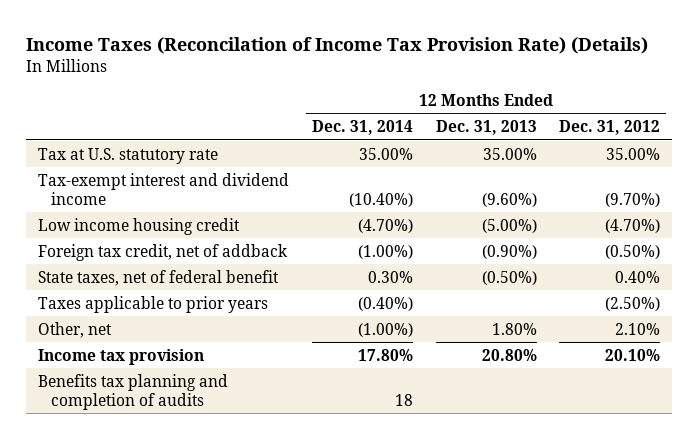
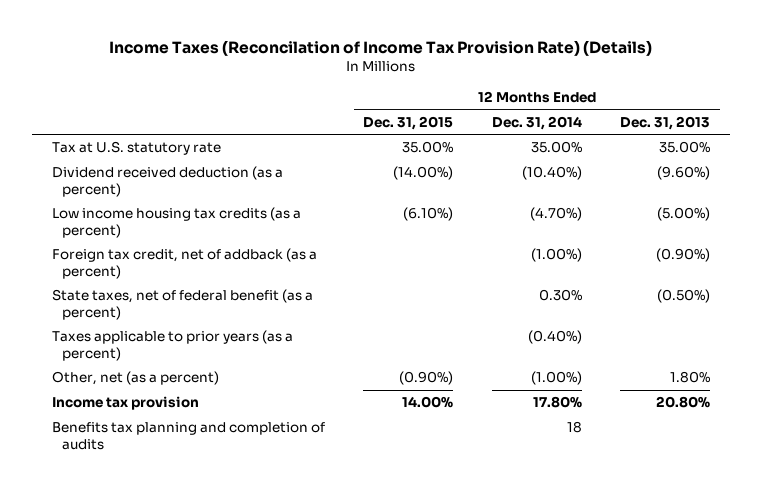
- | 12 Months Ended Dec. 31, 2014 | 12 Months Ended Dec. 31, 2013 | 12 Months Ended Dec. 31, 2012
+ | 12 Months Ended Dec. 31, 2015 | 12 Months Ended Dec. 31, 2014 | 12 Months Ended Dec. 31, 2013
- Tax-exempt interest and dividend income | (10.40%) | (9.60%) | (9.70%)
- Low income housing credit | (4.70%) | (5.00%) | (4.70%)
- Foreign tax credit, net of addback | (1.00%) | (0.90%) | (0.50%)
- State taxes, net of federal benefit | 0.30% | (0.50%) | 0.40%
- Taxes applicable to prior years | (0.40%) | | (2.50%)
- Other, net | (1.00%) | 1.80% | 2.10%
+ Dividend received deduction (as a percent) | (14.00%) | (10.40%) | (9.60%)
+ Low income housing tax credits (as a percent) | (6.10%) | (4.70%) | (5.00%)
+ Foreign tax credit, net of addback (as a percent) | | (1.00%) | (0.90%)
+ State taxes, net of federal benefit (as a percent) | | 0.30% | (0.50%)
+ Taxes applicable to prior years (as a percent) | | (0.40%) |
+ Other, net (as a percent) | (0.90%) | (1.00%) | 1.80%

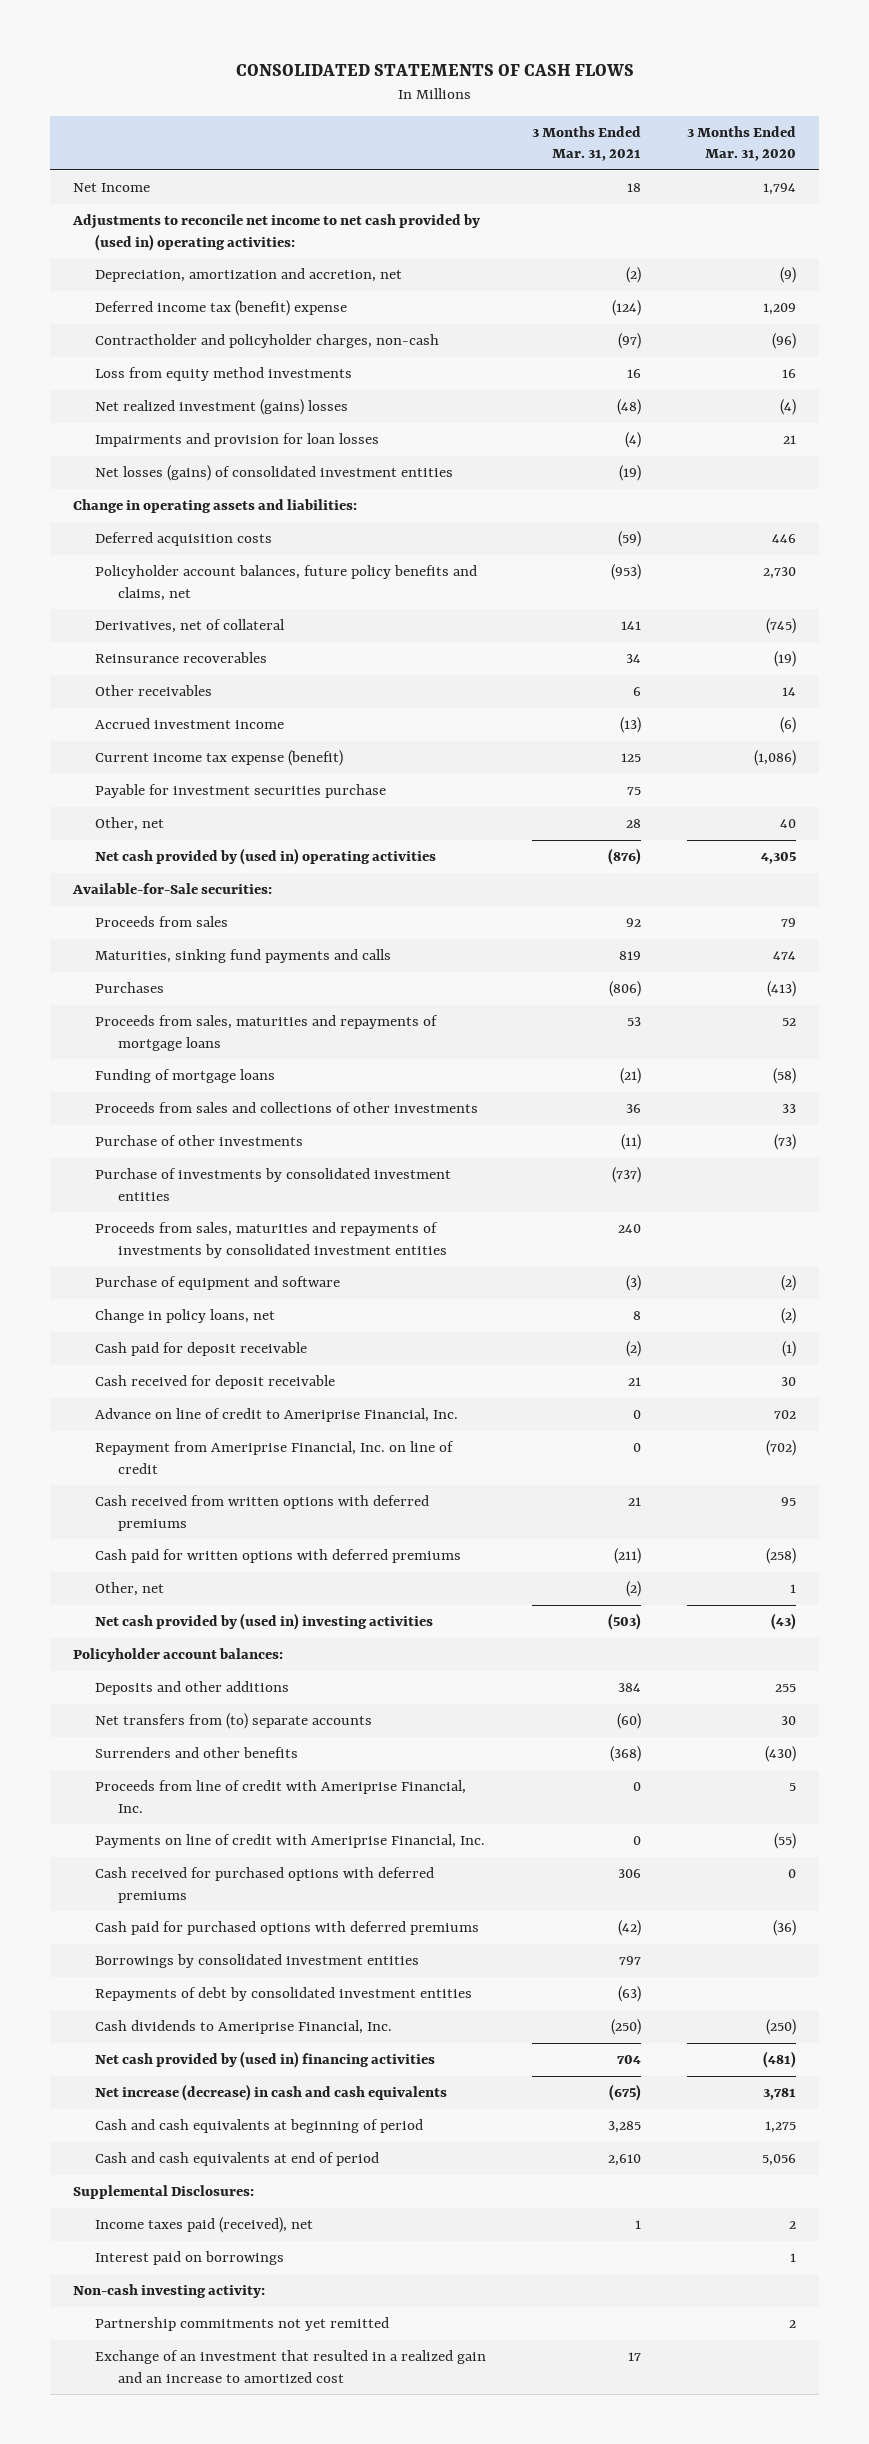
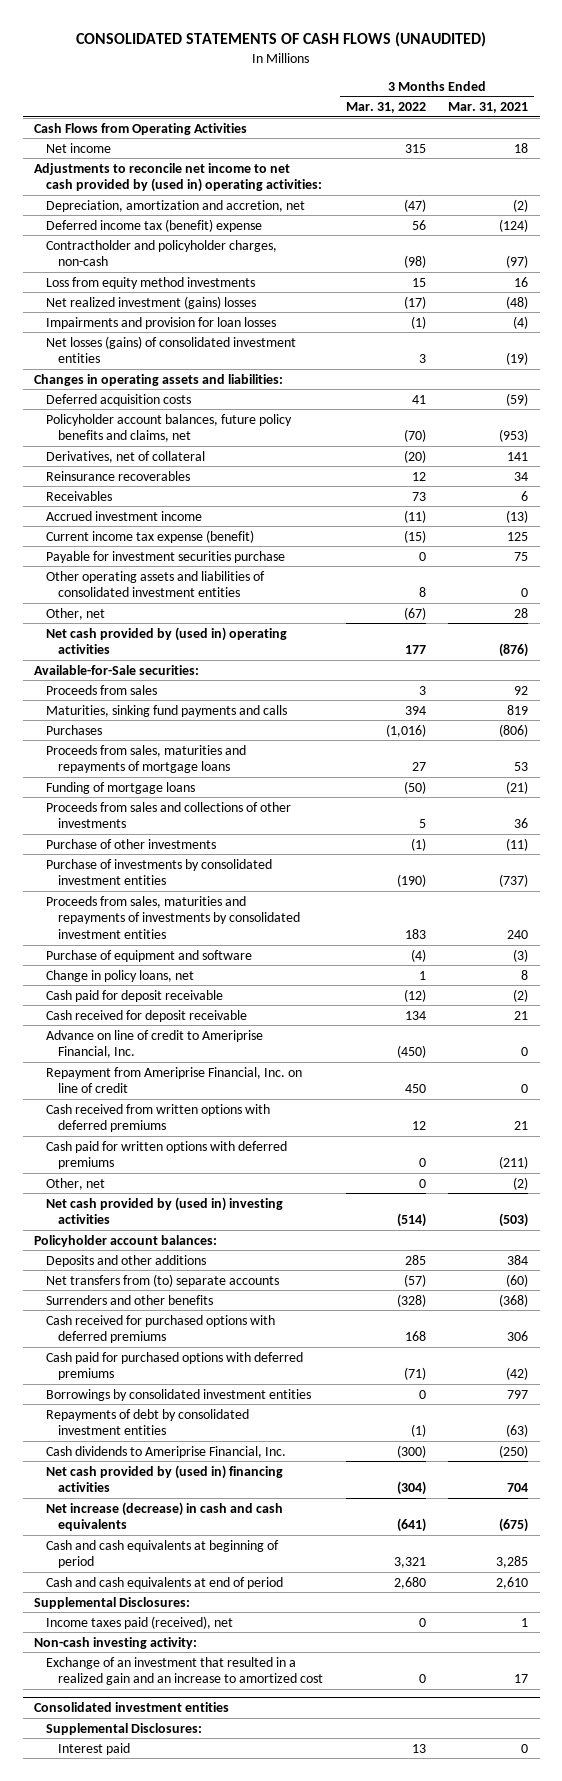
- CONSOLIDATED STATEMENTS OF CASH FLOWS
+ CONSOLIDATED STATEMENTS OF CASH FLOWS (UNAUDITED)
- | 3 Months Ended Mar. 31, 2021 | 3 Months Ended Mar. 31, 2020
+ | 3 Months Ended Mar. 31, 2022 | 3 Months Ended Mar. 31, 2021
- Net Income | 18 | 1,794
+ Cash Flows from Operating Activities
+ Net income | 315 | 18
- Change in operating assets and liabilities:
+ Changes in operating assets and liabilities:
- Other receivables | 6 | 14
+ Receivables | 73 | 6
+ Other operating assets and liabilities of consolidated investment entities | 8 | 0
- Proceeds from line of credit with Ameriprise Financial, Inc. | 0 | 5
- Payments on line of credit with Ameriprise Financial, Inc. | 0 | (55)
- Interest paid on borrowings | | 1
- Partnership commitments not yet remitted | | 2
+ Consolidated investment entities
+ Supplemental Disclosures:
+ Interest paid | 13 | 0

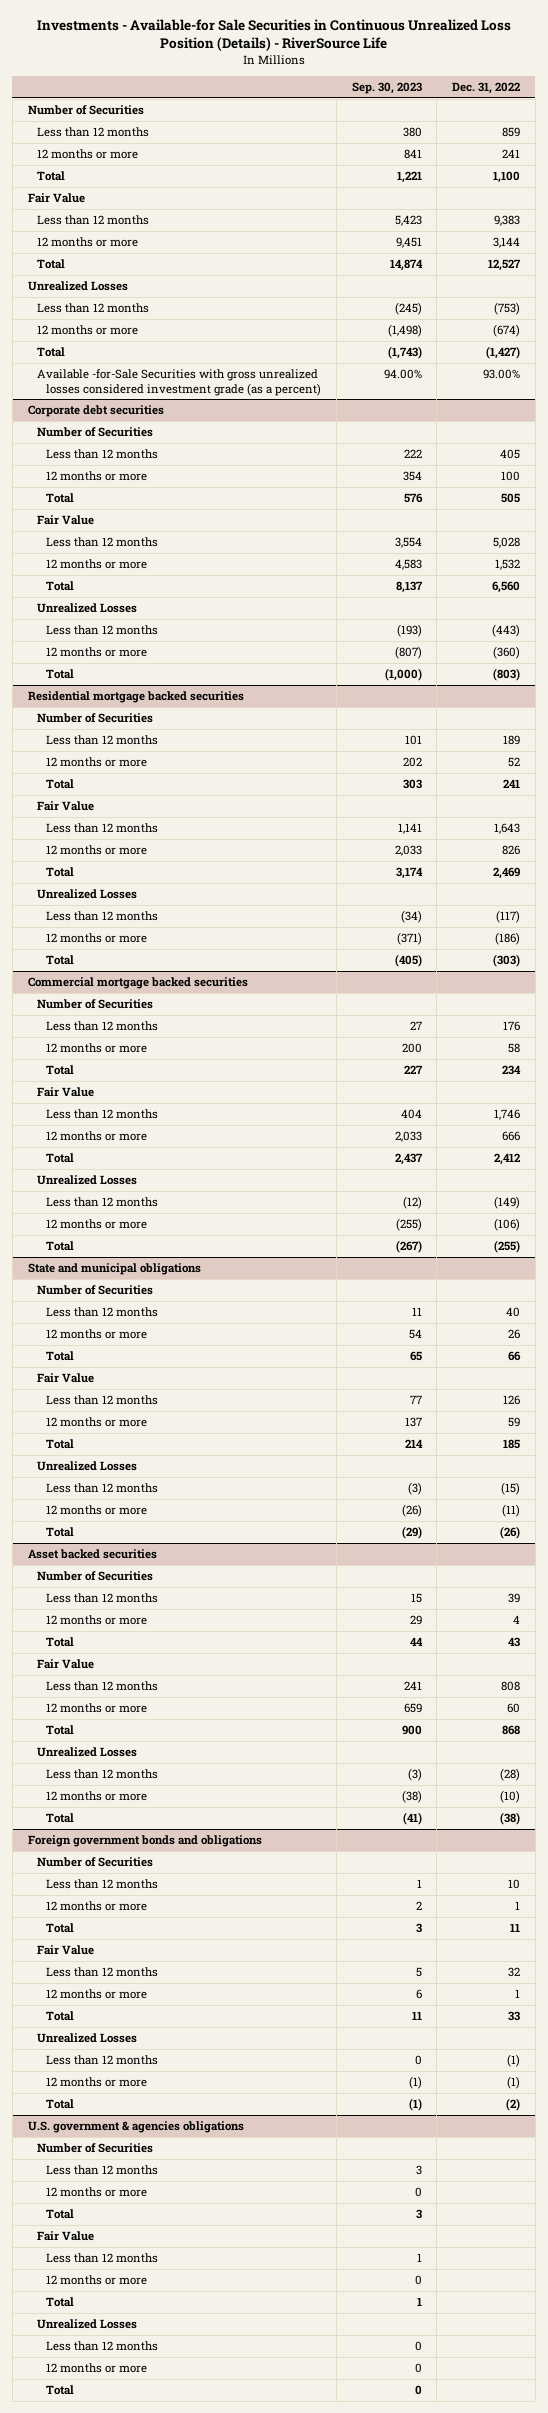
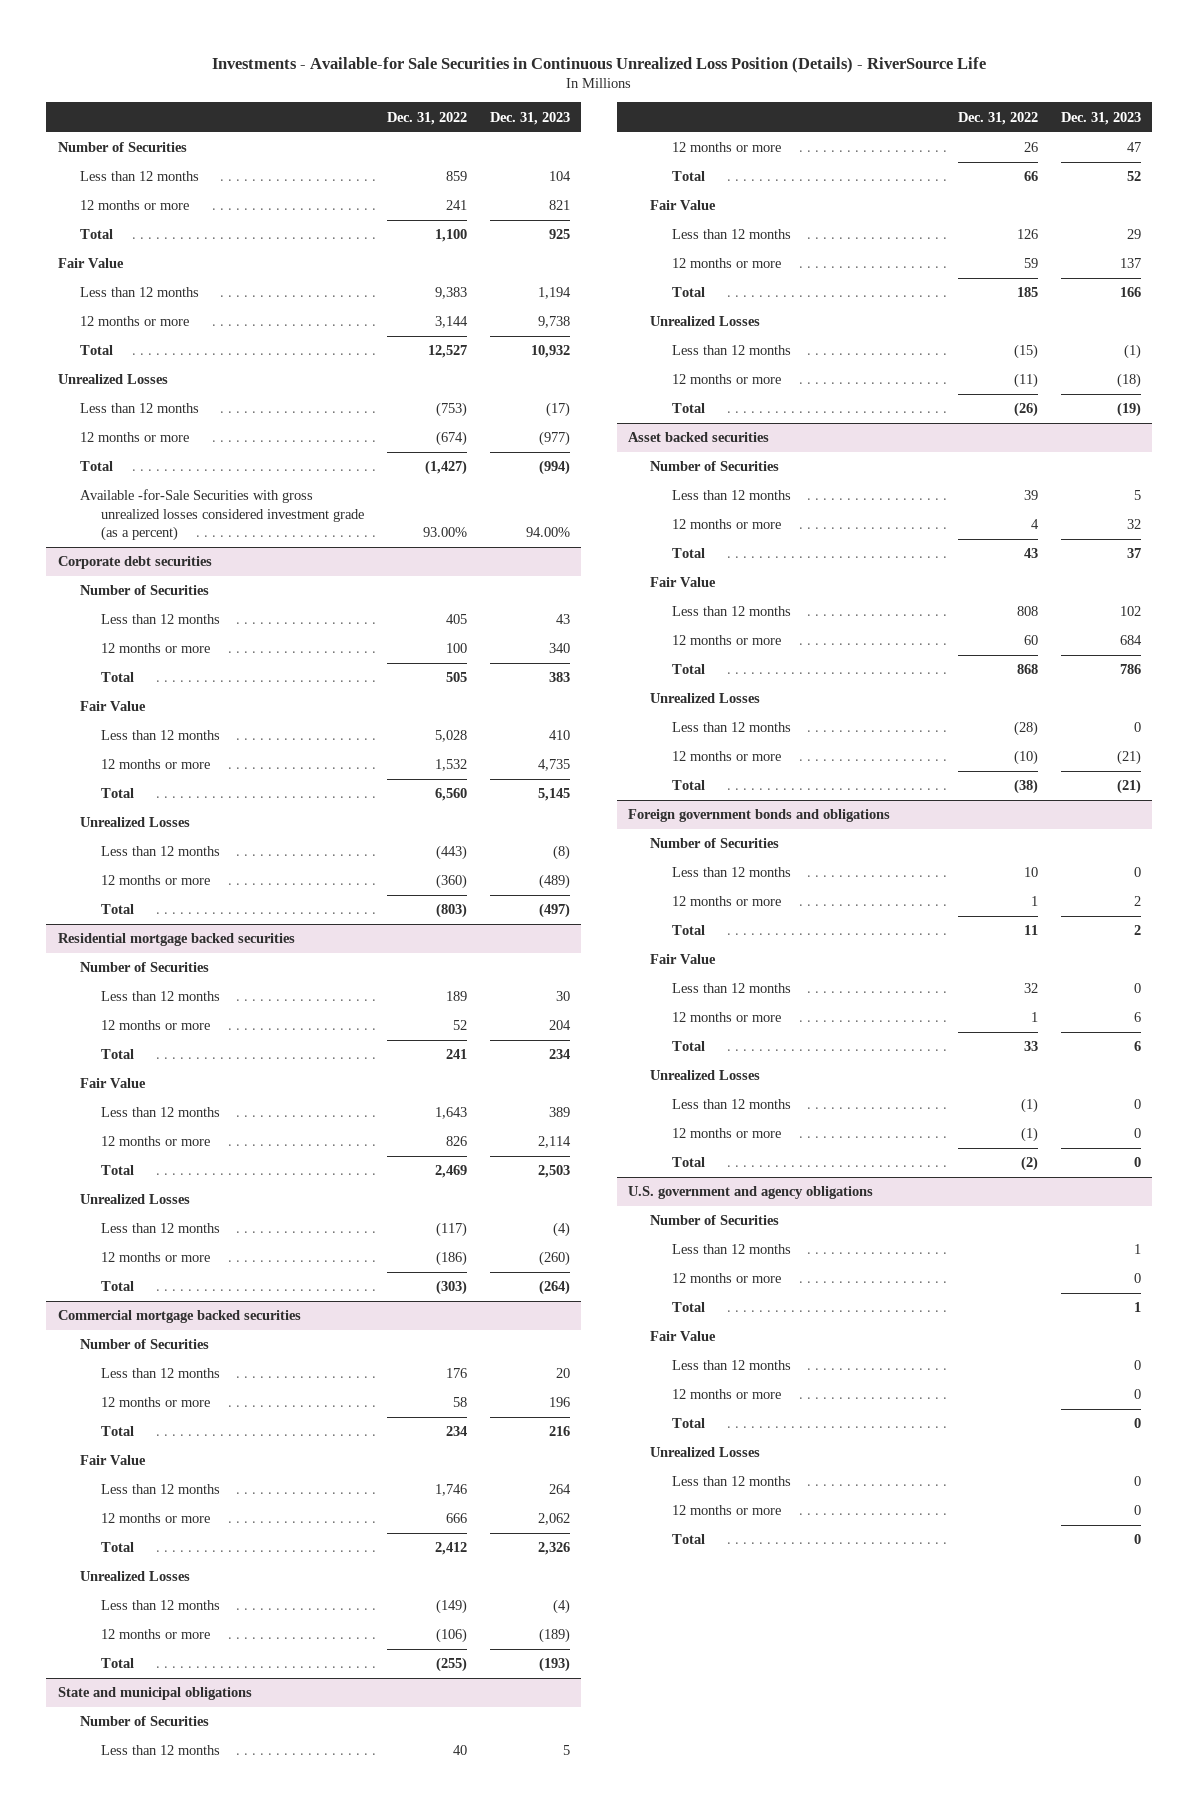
- | Sep. 30, 2023 | Dec. 31, 2022
+ | Dec. 31, 2022 | Dec. 31, 2023
- U.S. government & agencies obligations
+ U.S. government and agency obligations

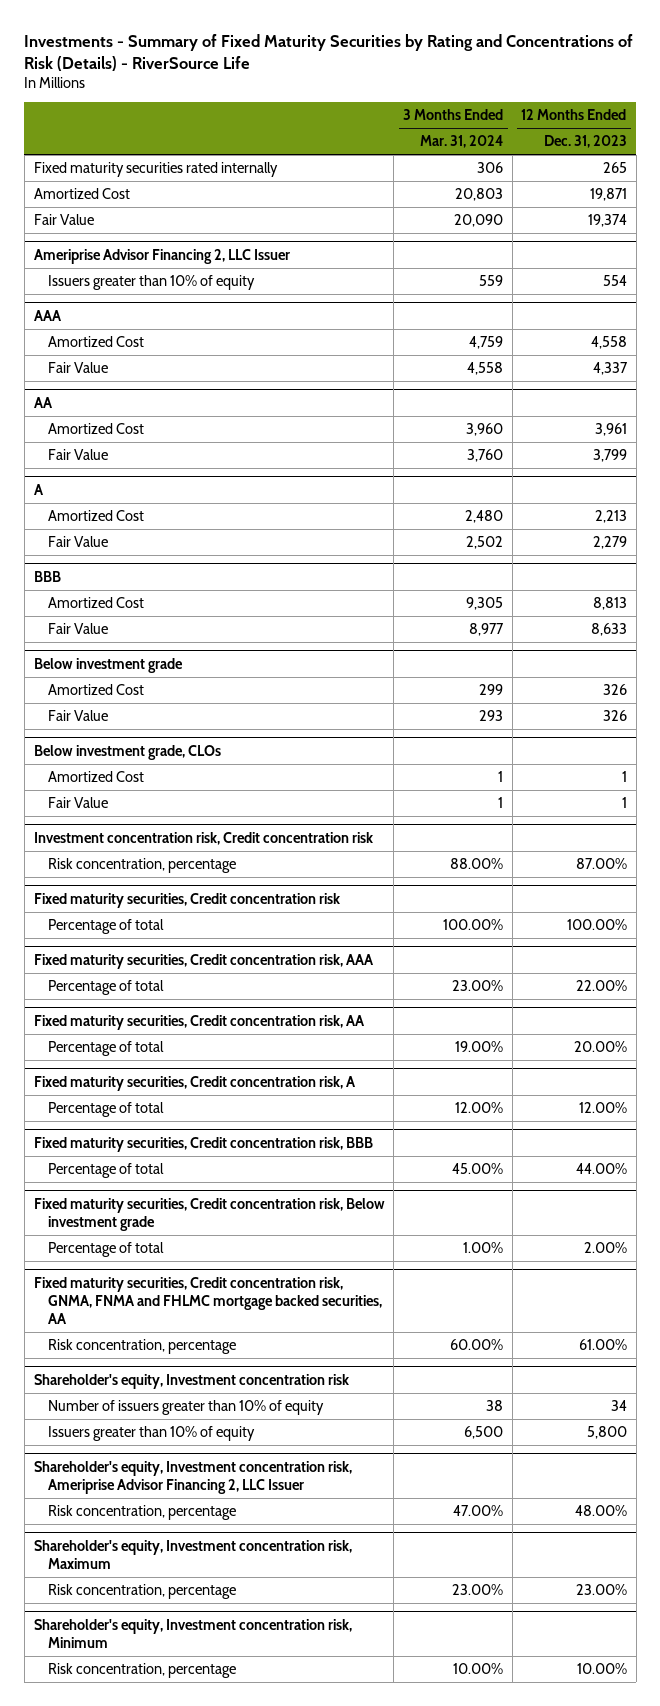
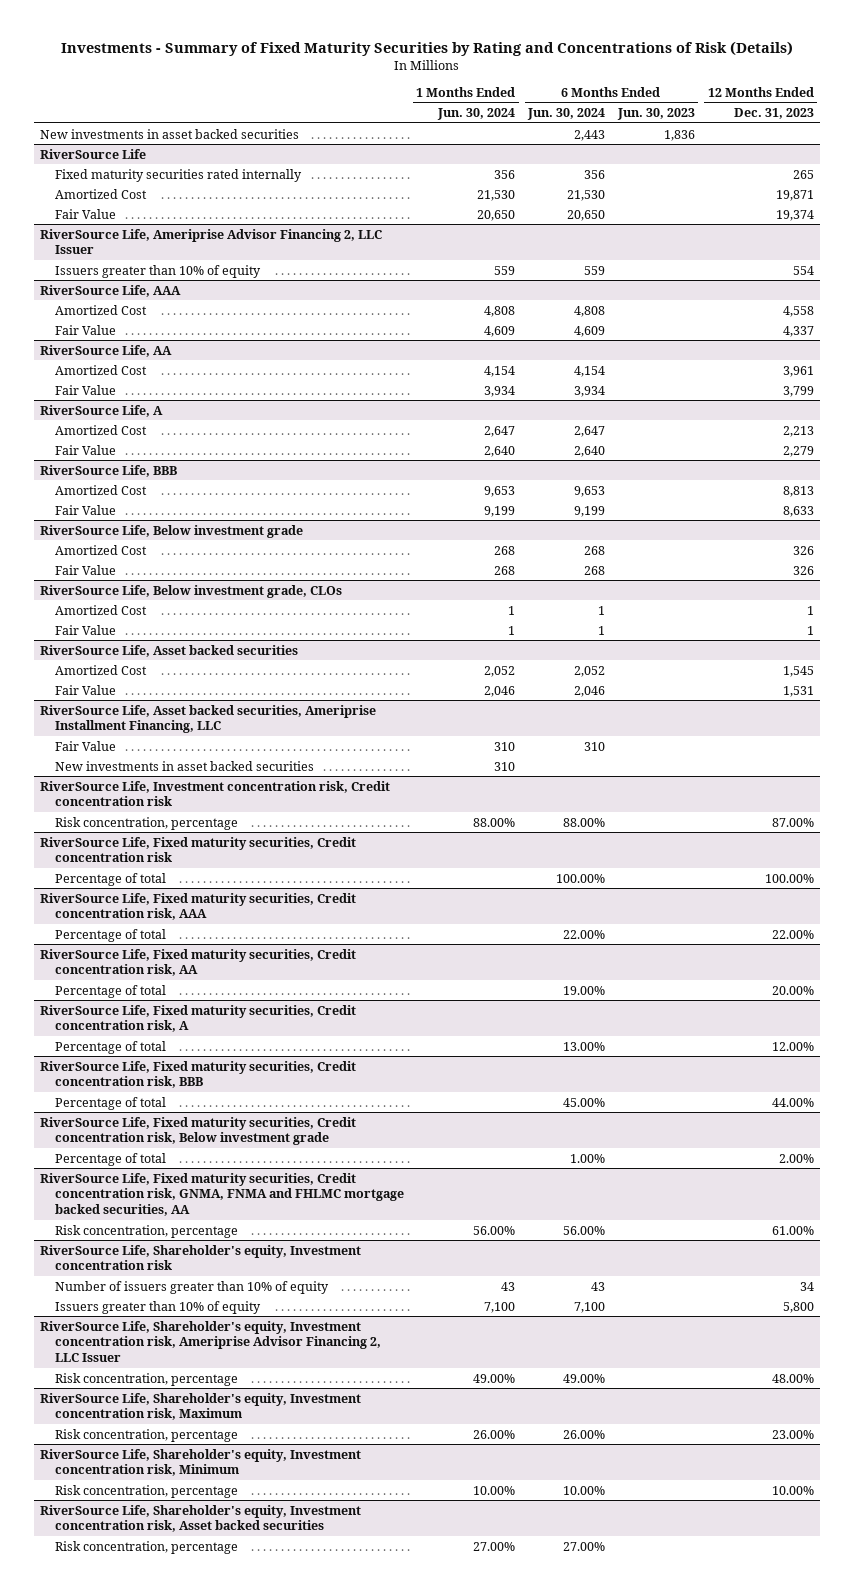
- Investments - Summary of Fixed Maturity Securities by Rating and Concentrations of Risk (Details) - RiverSource Life
+ Investments - Summary of Fixed Maturity Securities by Rating and Concentrations of Risk (Details)
- | 3 Months Ended Mar. 31, 2024 | 12 Months Ended Dec. 31, 2023
+ | 1 Months Ended Jun. 30, 2024 | 6 Months Ended Jun. 30, 2024 | 6 Months Ended Jun. 30, 2023 | 12 Months Ended Dec. 31, 2023
+ New investments in asset backed securities | | 2,443 | 1,836 |
+ RiverSource Life
- Ameriprise Advisor Financing 2, LLC Issuer
+ RiverSource Life, Ameriprise Advisor Financing 2, LLC Issuer
- AAA
+ RiverSource Life, AAA
- AA
+ RiverSource Life, AA
- A
+ RiverSource Life, A
- BBB
+ RiverSource Life, BBB
- Below investment grade
+ RiverSource Life, Below investment grade
- Below investment grade, CLOs
+ RiverSource Life, Below investment grade, CLOs
- Investment concentration risk, Credit concentration risk
+ RiverSource Life, Asset backed securities
+ Amortized Cost | 2,052 | 2,052 | | 1,545
+ Fair Value | 2,046 | 2,046 | | 1,531
+ RiverSource Life, Asset backed securities, Ameriprise Installment Financing, LLC
+ Fair Value | 310 | 310 | |
+ New investments in asset backed securities | 310 | | |
+ RiverSource Life, Investment concentration risk, Credit concentration risk
- Fixed maturity securities, Credit concentration risk
+ RiverSource Life, Fixed maturity securities, Credit concentration risk
- Fixed maturity securities, Credit concentration risk, AAA
+ RiverSource Life, Fixed maturity securities, Credit concentration risk, AAA
- Fixed maturity securities, Credit concentration risk, AA
+ RiverSource Life, Fixed maturity securities, Credit concentration risk, AA
- Fixed maturity securities, Credit concentration risk, A
+ RiverSource Life, Fixed maturity securities, Credit concentration risk, A
- Fixed maturity securities, Credit concentration risk, BBB
+ RiverSource Life, Fixed maturity securities, Credit concentration risk, BBB
- Fixed maturity securities, Credit concentration risk, Below investment grade
+ RiverSource Life, Fixed maturity securities, Credit concentration risk, Below investment grade
- Fixed maturity securities, Credit concentration risk, GNMA, FNMA and FHLMC mortgage backed securities, AA
+ RiverSource Life, Fixed maturity securities, Credit concentration risk, GNMA, FNMA and FHLMC mortgage backed securities, AA
- Shareholder's equity, Investment concentration risk
+ RiverSource Life, Shareholder's equity, Investment concentration risk
- Shareholder's equity, Investment concentration risk, Ameriprise Advisor Financing 2, LLC Issuer
+ RiverSource Life, Shareholder's equity, Investment concentration risk, Ameriprise Advisor Financing 2, LLC Issuer
- Shareholder's equity, Investment concentration risk, Maximum
+ RiverSource Life, Shareholder's equity, Investment concentration risk, Maximum
- Shareholder's equity, Investment concentration risk, Minimum
+ RiverSource Life, Shareholder's equity, Investment concentration risk, Minimum
+ RiverSource Life, Shareholder's equity, Investment concentration risk, Asset backed securities
+ Risk concentration, percentage | 27.00% | 27.00% | |

